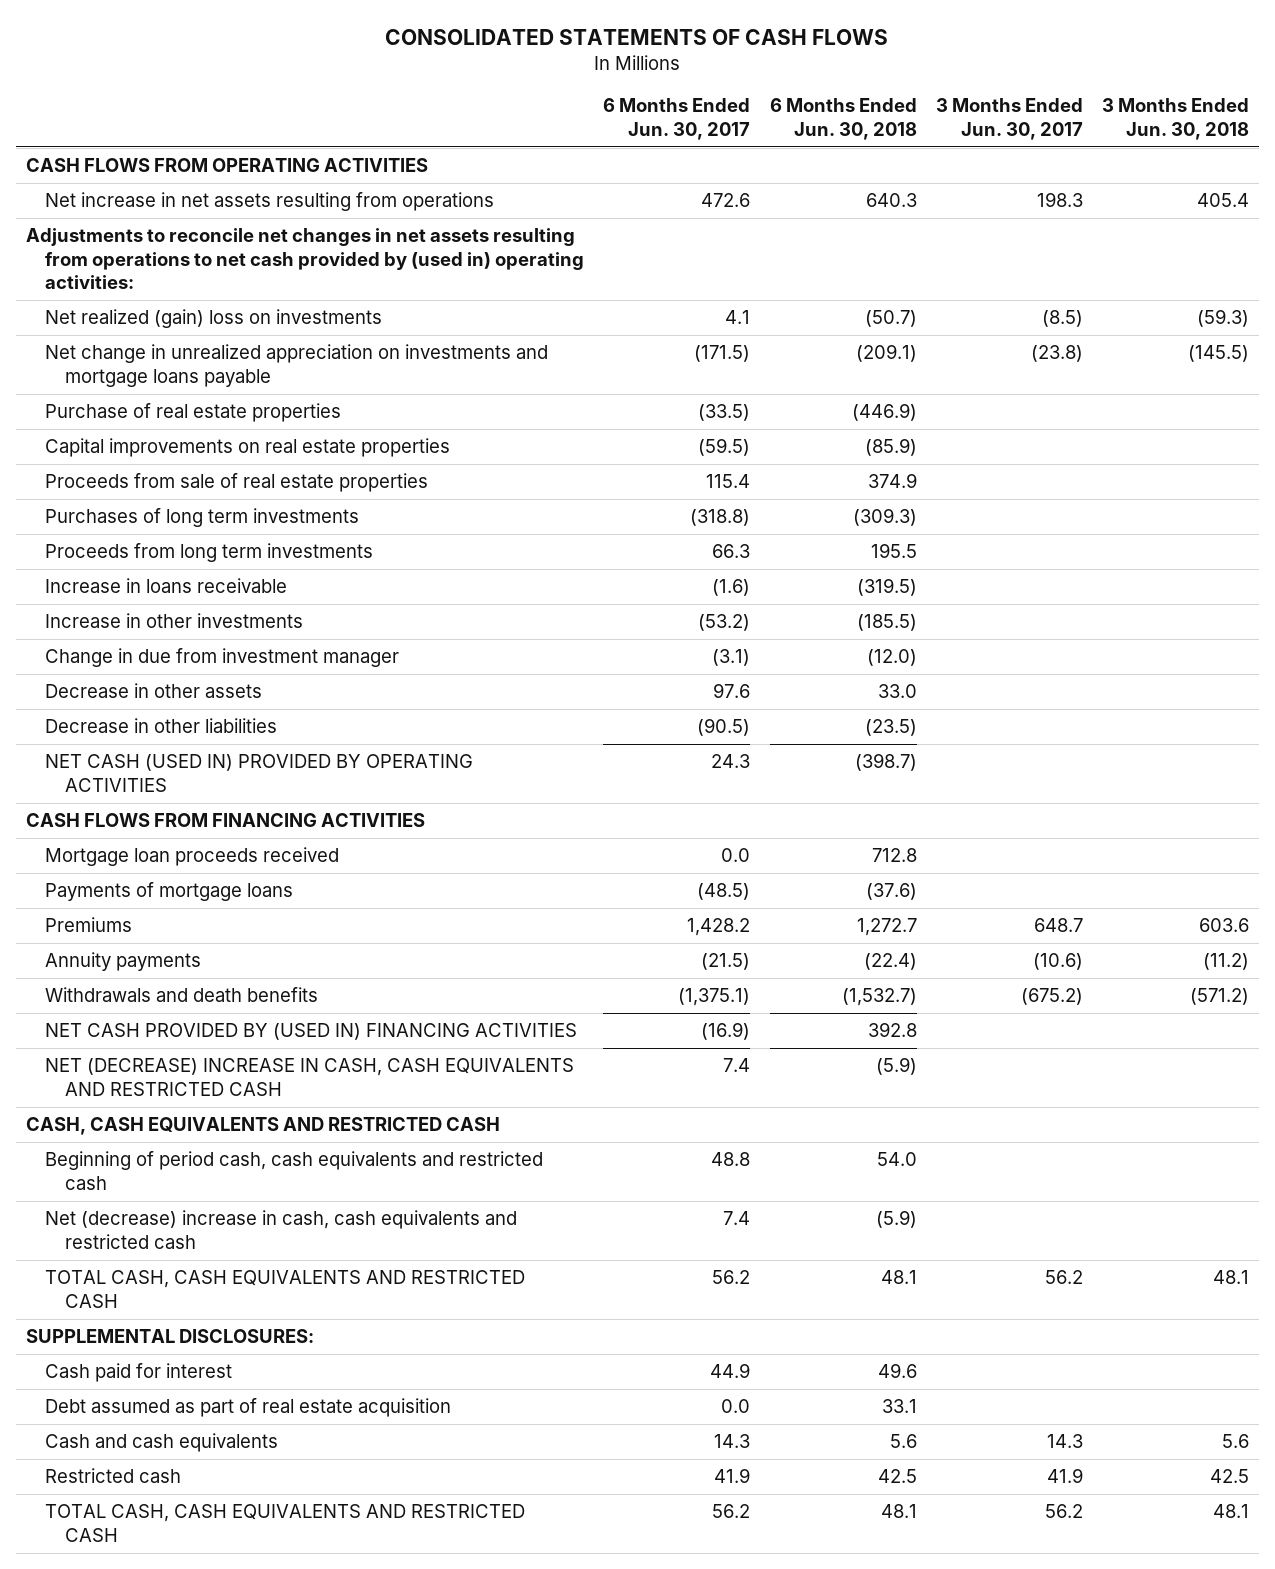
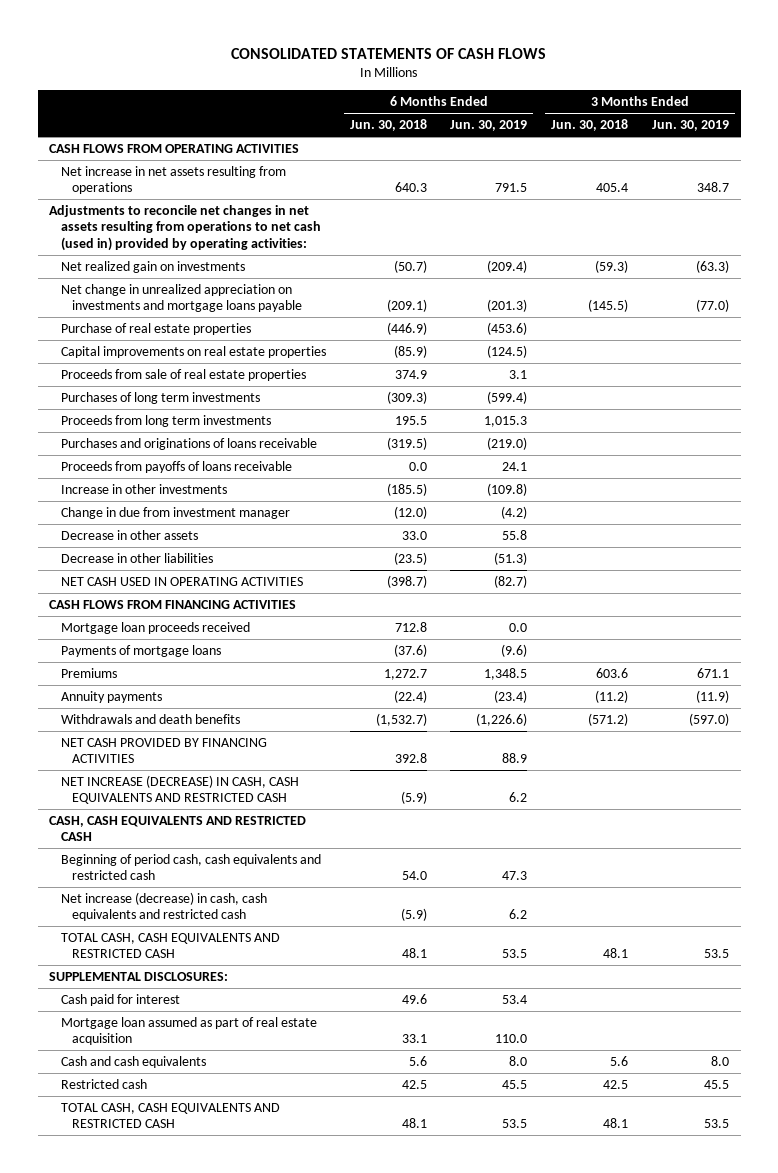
- | 6 Months Ended Jun. 30, 2017 | 6 Months Ended Jun. 30, 2018 | 3 Months Ended Jun. 30, 2017 | 3 Months Ended Jun. 30, 2018
+ | 6 Months Ended Jun. 30, 2018 | 6 Months Ended Jun. 30, 2019 | 3 Months Ended Jun. 30, 2018 | 3 Months Ended Jun. 30, 2019
- Adjustments to reconcile net changes in net assets resulting from operations to net cash provided by (used in) operating activities:
- Net realized (gain) loss on investments | 4.1 | (50.7) | (8.5) | (59.3)
+ Adjustments to reconcile net changes in net assets resulting from operations to net cash (used in) provided by operating activities:
+ Net realized gain on investments | (50.7) | (209.4) | (59.3) | (63.3)
- Increase in loans receivable | (1.6) | (319.5) | |
+ Purchases and originations of loans receivable | (319.5) | (219.0) | |
+ Proceeds from payoffs of loans receivable | 0.0 | 24.1 | |
- NET CASH (USED IN) PROVIDED BY OPERATING ACTIVITIES | 24.3 | (398.7) | |
+ NET CASH USED IN OPERATING ACTIVITIES | (398.7) | (82.7) | |
- NET CASH PROVIDED BY (USED IN) FINANCING ACTIVITIES | (16.9) | 392.8 | |
- NET (DECREASE) INCREASE IN CASH, CASH EQUIVALENTS AND RESTRICTED CASH | 7.4 | (5.9) | |
+ NET CASH PROVIDED BY FINANCING ACTIVITIES | 392.8 | 88.9 | |
+ NET INCREASE (DECREASE) IN CASH, CASH EQUIVALENTS AND RESTRICTED CASH | (5.9) | 6.2 | |
- Net (decrease) increase in cash, cash equivalents and restricted cash | 7.4 | (5.9) | |
+ Net increase (decrease) in cash, cash equivalents and restricted cash | (5.9) | 6.2 | |
- Debt assumed as part of real estate acquisition | 0.0 | 33.1 | |
+ Mortgage loan assumed as part of real estate acquisition | 33.1 | 110.0 | |

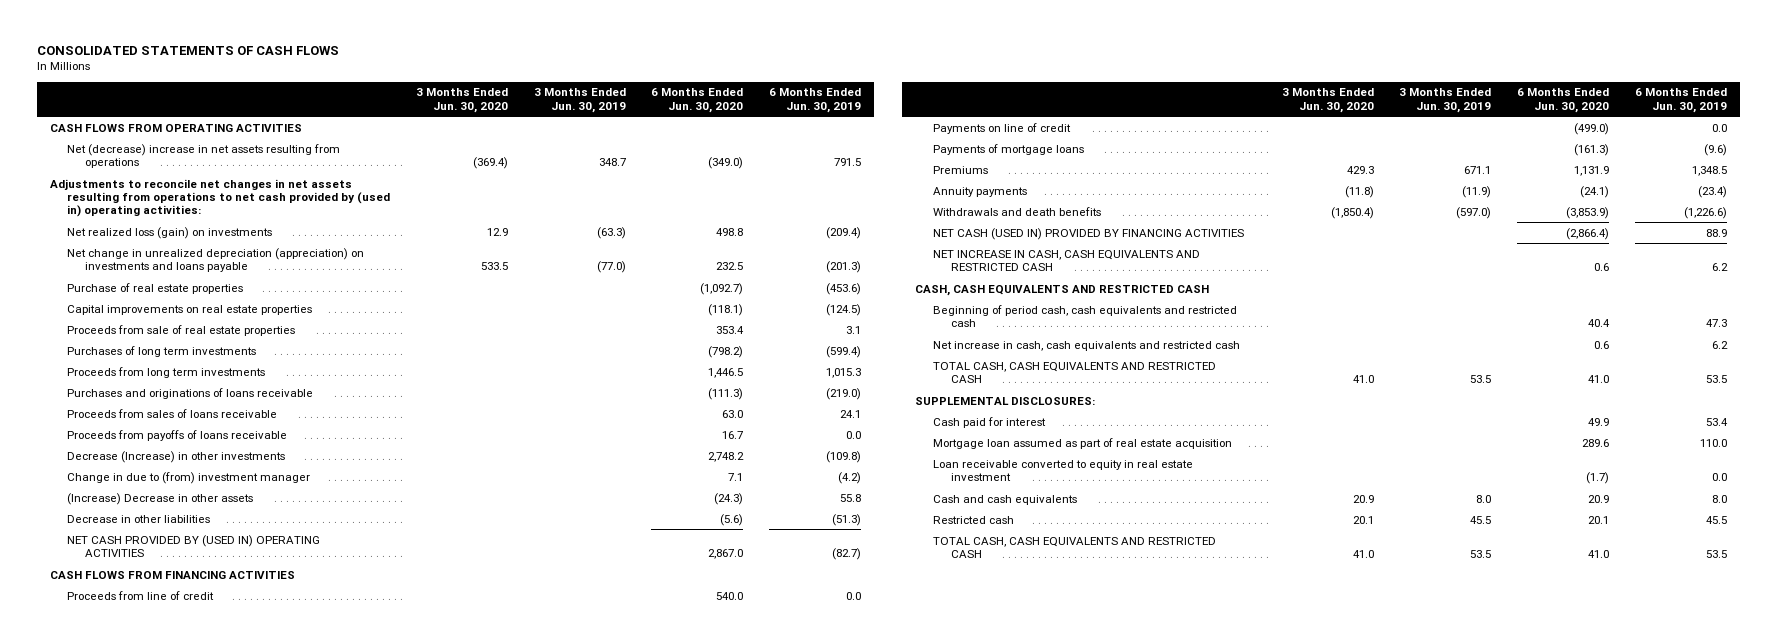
- | 6 Months Ended Jun. 30, 2018 | 6 Months Ended Jun. 30, 2019 | 3 Months Ended Jun. 30, 2018 | 3 Months Ended Jun. 30, 2019
+ | 3 Months Ended Jun. 30, 2020 | 3 Months Ended Jun. 30, 2019 | 6 Months Ended Jun. 30, 2020 | 6 Months Ended Jun. 30, 2019
- Net increase in net assets resulting from operations | 640.3 | 791.5 | 405.4 | 348.7
- Adjustments to reconcile net changes in net assets resulting from operations to net cash (used in) provided by operating activities:
- Net realized gain on investments | (50.7) | (209.4) | (59.3) | (63.3)
- Net change in unrealized appreciation on investments and mortgage loans payable | (209.1) | (201.3) | (145.5) | (77.0)
+ Net (decrease) increase in net assets resulting from operations | (369.4) | 348.7 | (349.0) | 791.5
+ Adjustments to reconcile net changes in net assets resulting from operations to net cash provided by (used in) operating activities:
+ Net realized loss (gain) on investments | 12.9 | (63.3) | 498.8 | (209.4)
+ Net change in unrealized depreciation (appreciation) on investments and loans payable | 533.5 | (77.0) | 232.5 | (201.3)
- Proceeds from payoffs of loans receivable | 0.0 | 24.1 | |
- Increase in other investments | (185.5) | (109.8) | |
- Change in due from investment manager | (12.0) | (4.2) | |
- Decrease in other assets | 33.0 | 55.8 | |
+ Proceeds from sales of loans receivable | | | 63.0 | 24.1
+ Proceeds from payoffs of loans receivable | | | 16.7 | 0.0
+ Decrease (Increase) in other investments | | | 2,748.2 | (109.8)
+ Change in due to (from) investment manager | | | 7.1 | (4.2)
+ (Increase) Decrease in other assets | | | (24.3) | 55.8
- NET CASH USED IN OPERATING ACTIVITIES | (398.7) | (82.7) | |
+ NET CASH PROVIDED BY (USED IN) OPERATING ACTIVITIES | | | 2,867.0 | (82.7)
- Mortgage loan proceeds received | 712.8 | 0.0 | |
+ Proceeds from line of credit | | | 540.0 | 0.0
+ Payments on line of credit | | | (499.0) | 0.0
- NET CASH PROVIDED BY FINANCING ACTIVITIES | 392.8 | 88.9 | |
- NET INCREASE (DECREASE) IN CASH, CASH EQUIVALENTS AND RESTRICTED CASH | (5.9) | 6.2 | |
+ NET CASH (USED IN) PROVIDED BY FINANCING ACTIVITIES | | | (2,866.4) | 88.9
+ NET INCREASE IN CASH, CASH EQUIVALENTS AND RESTRICTED CASH | | | 0.6 | 6.2
- Net increase (decrease) in cash, cash equivalents and restricted cash | (5.9) | 6.2 | |
+ Net increase in cash, cash equivalents and restricted cash | | | 0.6 | 6.2
+ Loan receivable converted to equity in real estate investment | | | (1.7) | 0.0

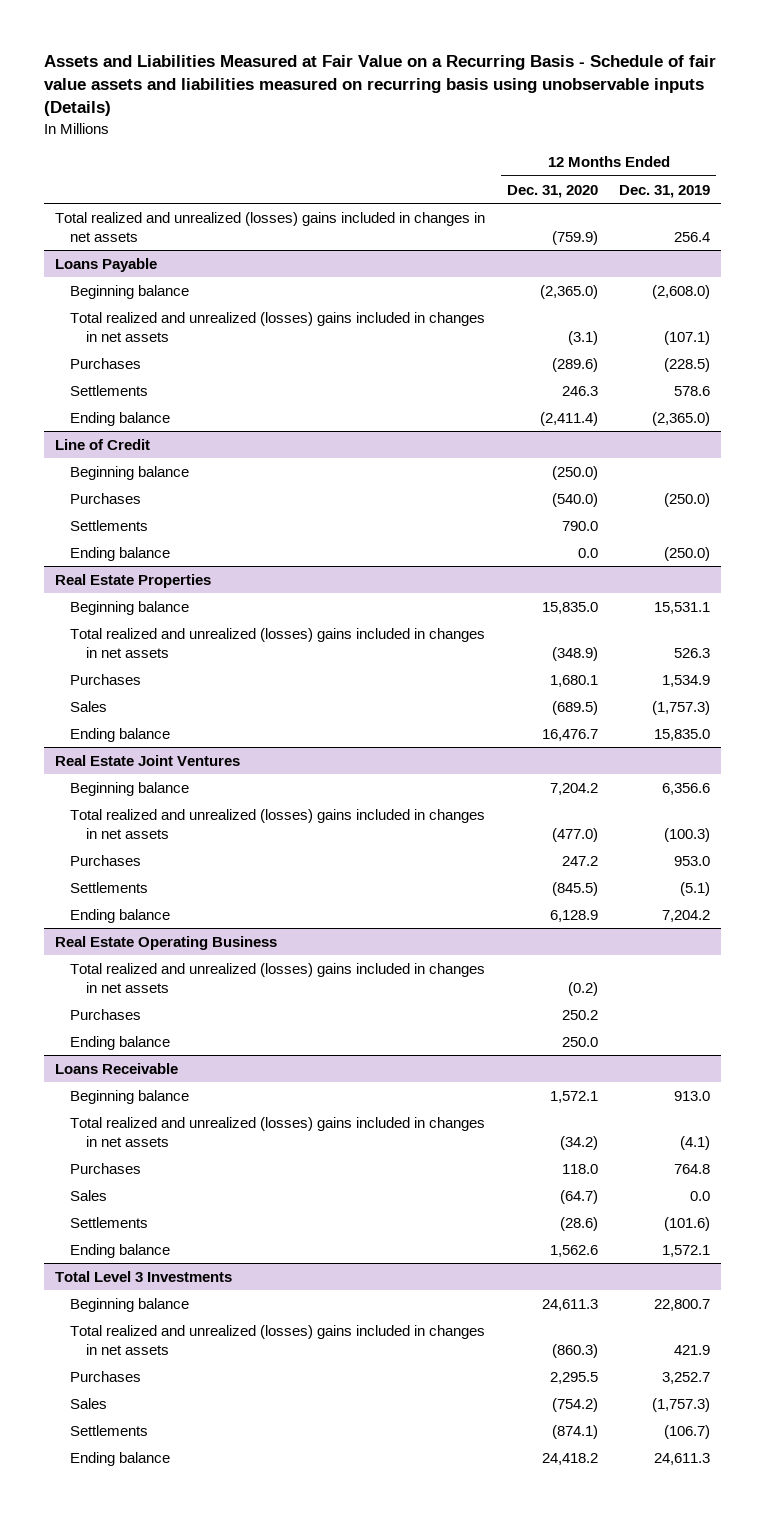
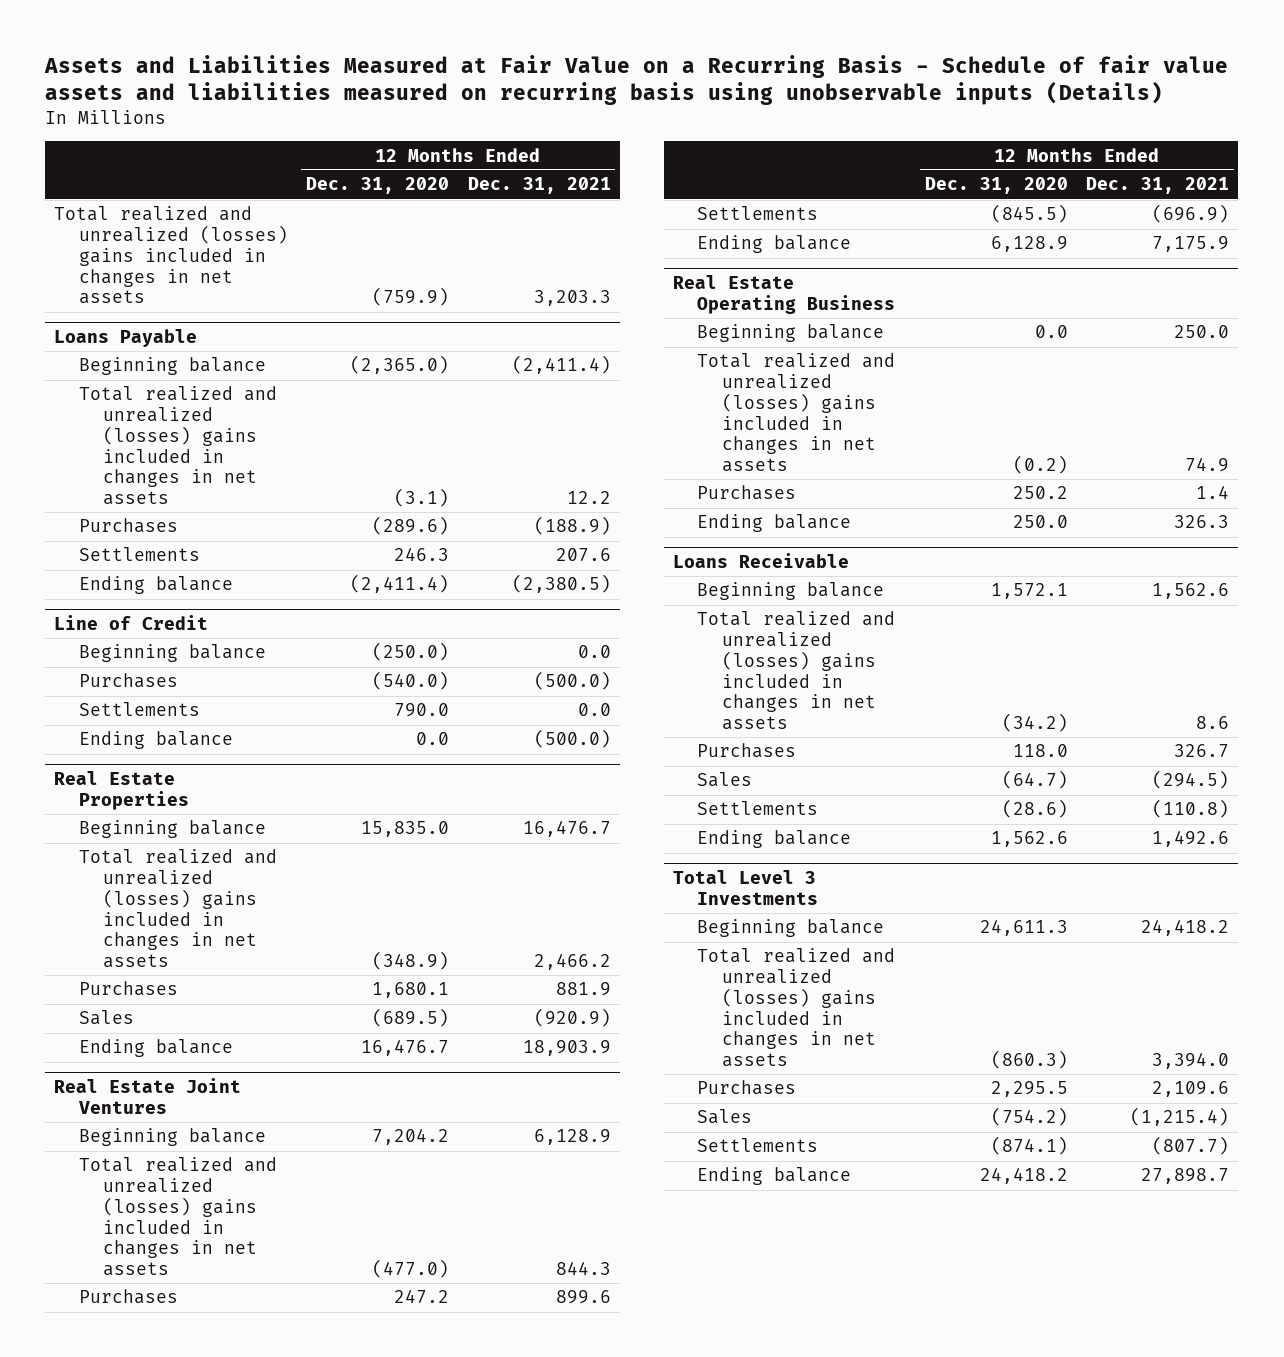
- | 12 Months Ended Dec. 31, 2020 | 12 Months Ended Dec. 31, 2019
+ | 12 Months Ended Dec. 31, 2020 | 12 Months Ended Dec. 31, 2021
@ Real Estate Operating Business
+ Beginning balance | 0.0 | 250.0

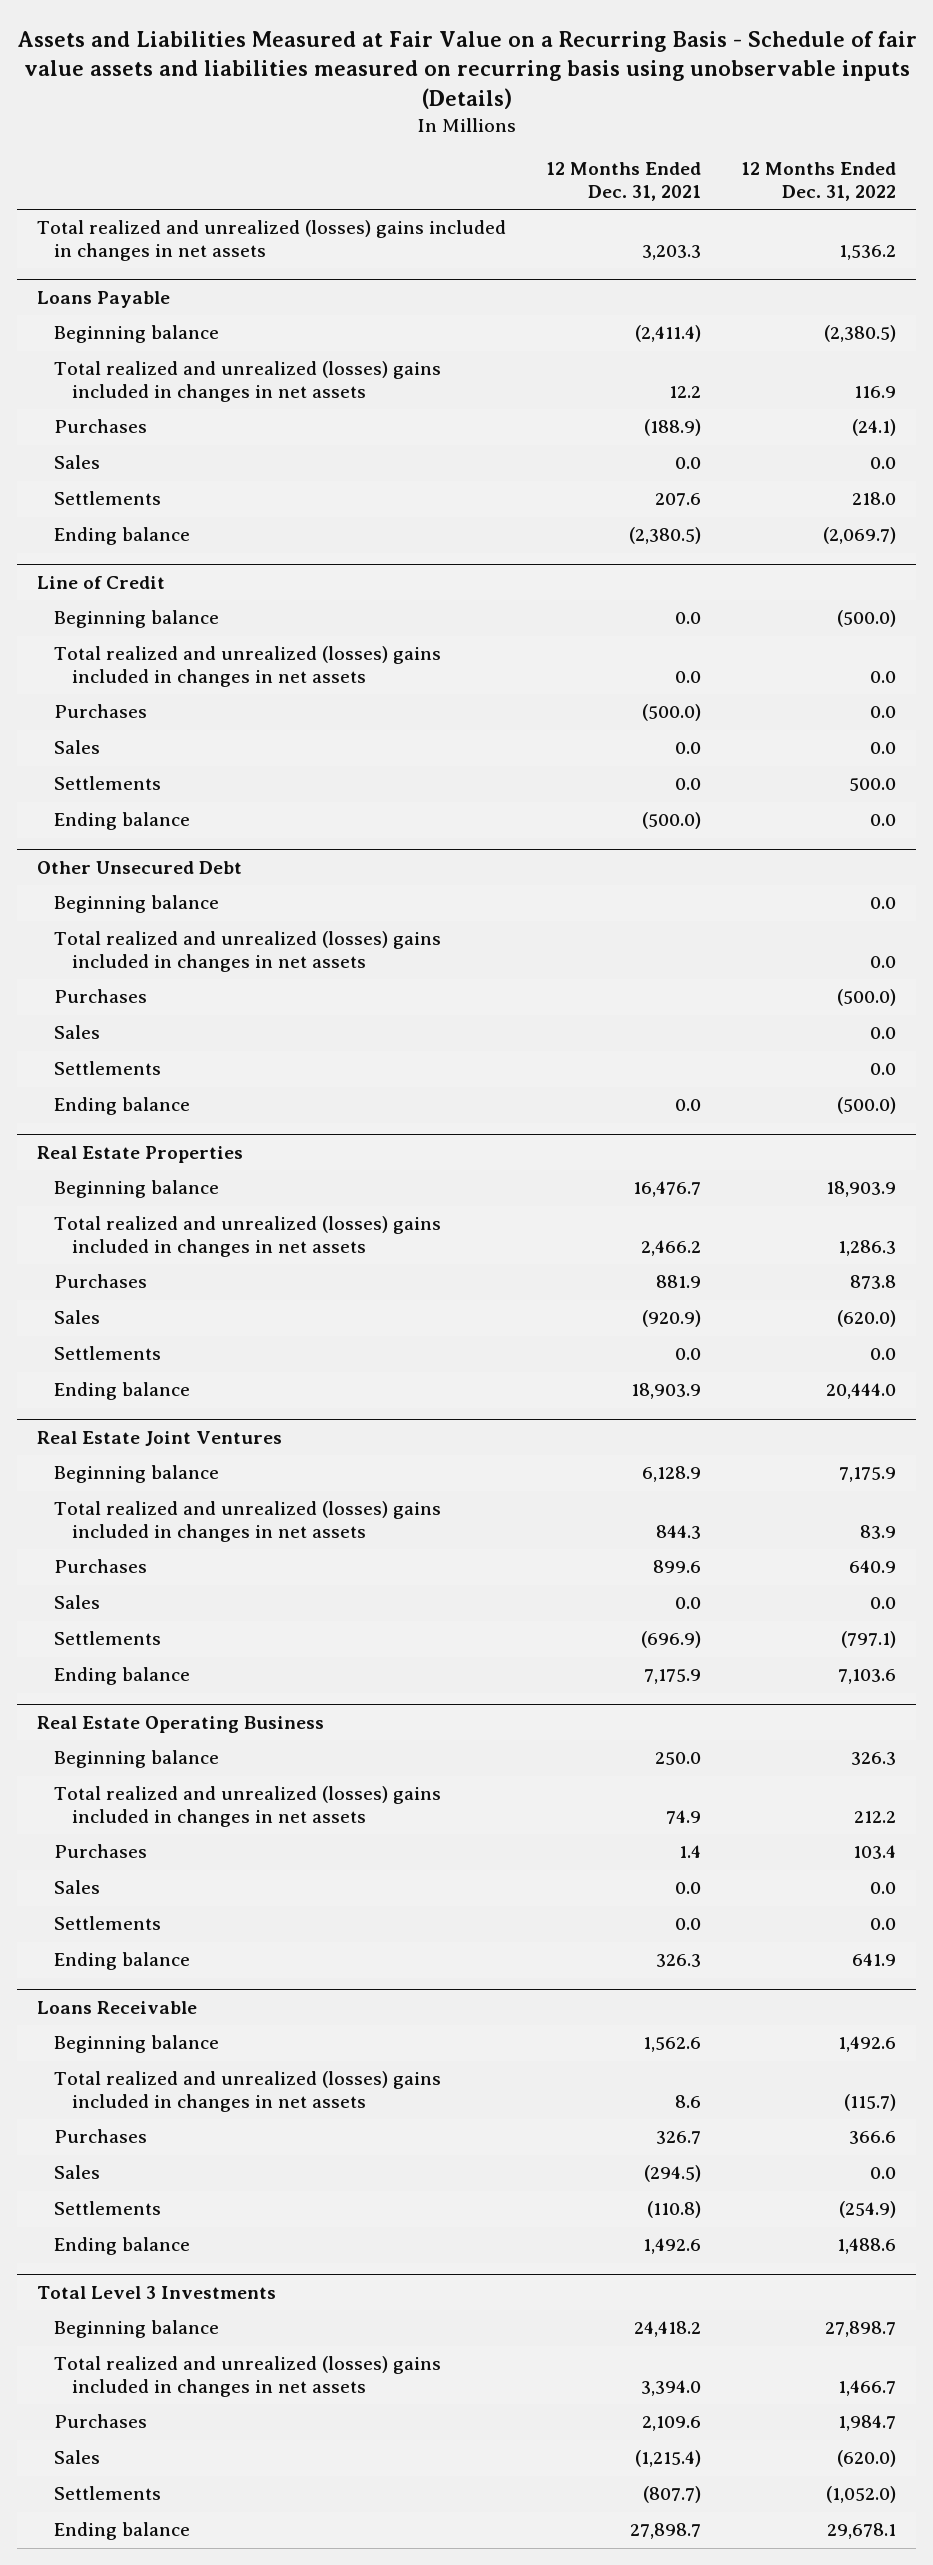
- | 12 Months Ended Dec. 31, 2020 | 12 Months Ended Dec. 31, 2021
+ | 12 Months Ended Dec. 31, 2021 | 12 Months Ended Dec. 31, 2022
@ Loans Payable
+ Sales | 0.0 | 0.0
@ Line of Credit
+ Total realized and unrealized (losses) gains included in changes in net assets | 0.0 | 0.0
+ Sales | 0.0 | 0.0
+ Other Unsecured Debt
+ Beginning balance | | 0.0
+ Total realized and unrealized (losses) gains included in changes in net assets | | 0.0
+ Purchases | | (500.0)
+ Sales | | 0.0
+ Settlements | | 0.0
+ Ending balance | 0.0 | (500.0)
@ Real Estate Properties
+ Settlements | 0.0 | 0.0
@ Real Estate Joint Ventures
+ Sales | 0.0 | 0.0
@ Real Estate Operating Business
+ Sales | 0.0 | 0.0
+ Settlements | 0.0 | 0.0

